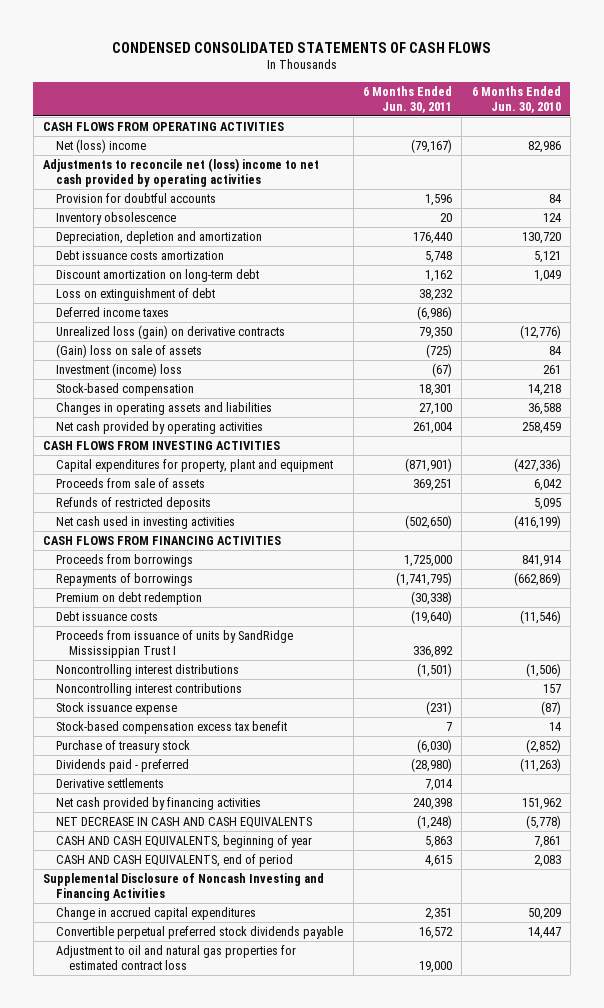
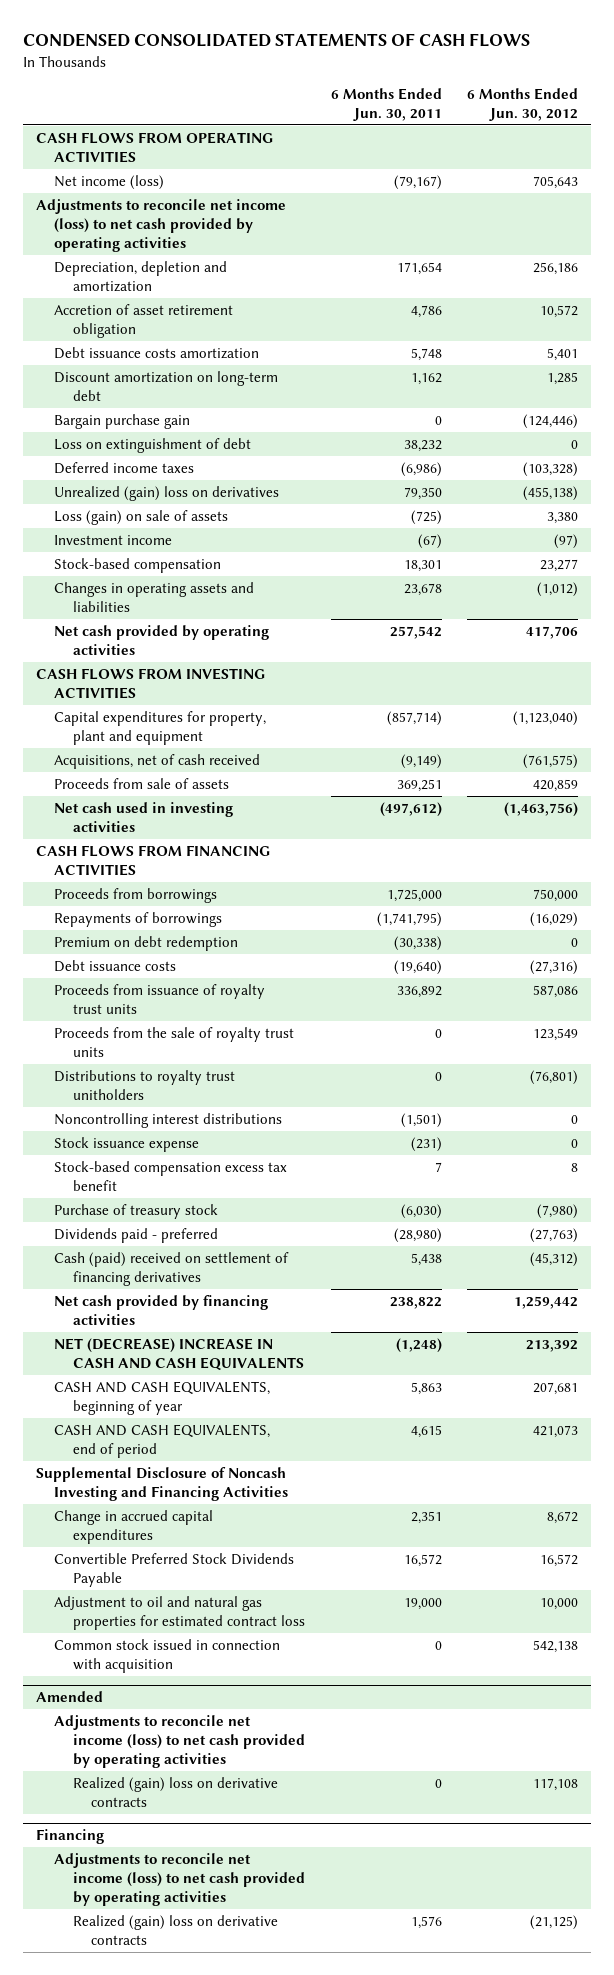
- | 6 Months Ended Jun. 30, 2011 | 6 Months Ended Jun. 30, 2010
+ | 6 Months Ended Jun. 30, 2011 | 6 Months Ended Jun. 30, 2012
- Net (loss) income | (79,167) | 82,986
- Adjustments to reconcile net (loss) income to net cash provided by operating activities
- Provision for doubtful accounts | 1,596 | 84
- Inventory obsolescence | 20 | 124
- Depreciation, depletion and amortization | 176,440 | 130,720
+ Net income (loss) | (79,167) | 705,643
+ Adjustments to reconcile net income (loss) to net cash provided by operating activities
+ Depreciation, depletion and amortization | 171,654 | 256,186
+ Accretion of asset retirement obligation | 4,786 | 10,572
+ Bargain purchase gain | 0 | (124,446)
- Unrealized loss (gain) on derivative contracts | 79,350 | (12,776)
- (Gain) loss on sale of assets | (725) | 84
- Investment (income) loss | (67) | 261
+ Unrealized (gain) loss on derivatives | 79,350 | (455,138)
+ Loss (gain) on sale of assets | (725) | 3,380
+ Investment income | (67) | (97)
- Changes in operating assets and liabilities | 27,100 | 36,588
- Net cash provided by operating activities | 261,004 | 258,459
+ Changes in operating assets and liabilities | 23,678 | (1,012)
+ Net cash provided by operating activities | 257,542 | 417,706
- Capital expenditures for property, plant and equipment | (871,901) | (427,336)
+ Capital expenditures for property, plant and equipment | (857,714) | (1,123,040)
+ Acquisitions, net of cash received | (9,149) | (761,575)
- Refunds of restricted deposits | | 5,095
- Net cash used in investing activities | (502,650) | (416,199)
+ Net cash used in investing activities | (497,612) | (1,463,756)
- Proceeds from issuance of units by SandRidge Mississippian Trust I | 336,892 |
+ Proceeds from issuance of royalty trust units | 336,892 | 587,086
+ Proceeds from the sale of royalty trust units | 0 | 123,549
+ Distributions to royalty trust unitholders | 0 | (76,801)
- Noncontrolling interest contributions | | 157
- Derivative settlements | 7,014 |
- Net cash provided by financing activities | 240,398 | 151,962
- NET DECREASE IN CASH AND CASH EQUIVALENTS | (1,248) | (5,778)
+ Cash (paid) received on settlement of financing derivatives | 5,438 | (45,312)
+ Net cash provided by financing activities | 238,822 | 1,259,442
+ NET (DECREASE) INCREASE IN CASH AND CASH EQUIVALENTS | (1,248) | 213,392
- Convertible perpetual preferred stock dividends payable | 16,572 | 14,447
+ Convertible Preferred Stock Dividends Payable | 16,572 | 16,572
+ Common stock issued in connection with acquisition | 0 | 542,138
+ Amended
+ Adjustments to reconcile net income (loss) to net cash provided by operating activities
+ Realized (gain) loss on derivative contracts | 0 | 117,108
+ Financing
+ Adjustments to reconcile net income (loss) to net cash provided by operating activities
+ Realized (gain) loss on derivative contracts | 1,576 | (21,125)

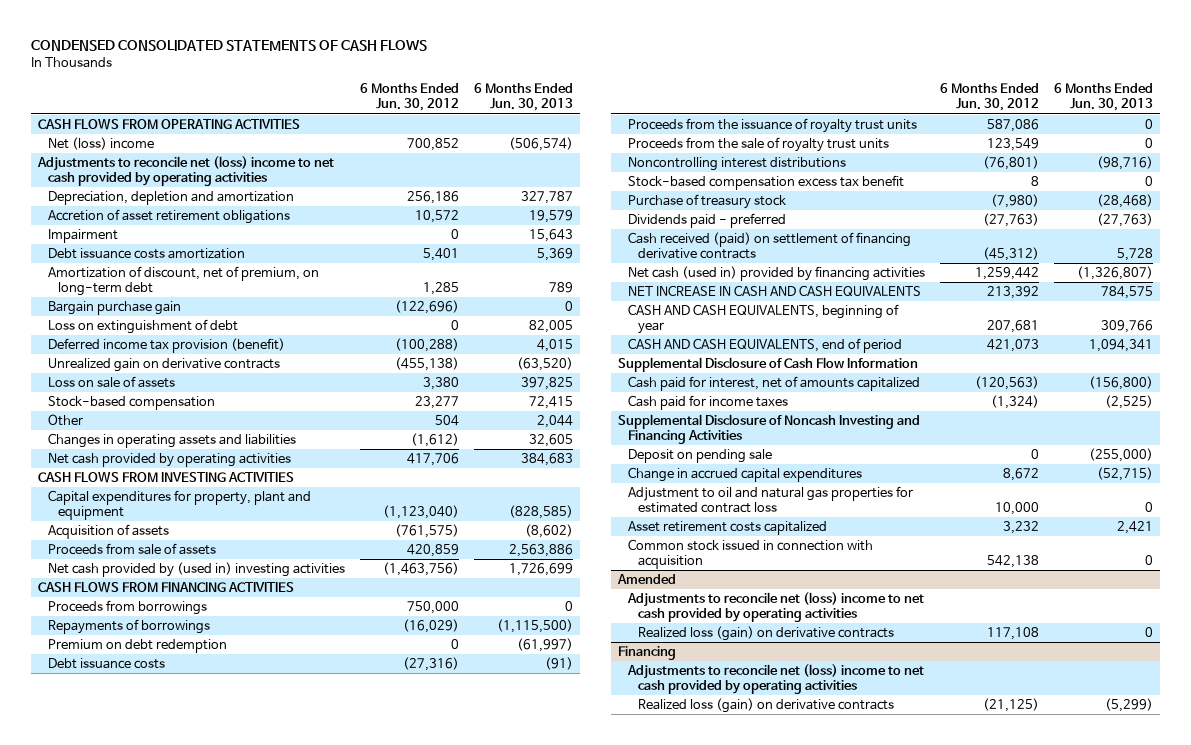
- | 6 Months Ended Jun. 30, 2011 | 6 Months Ended Jun. 30, 2012
+ | 6 Months Ended Jun. 30, 2012 | 6 Months Ended Jun. 30, 2013
- Net income (loss) | (79,167) | 705,643
- Adjustments to reconcile net income (loss) to net cash provided by operating activities
+ Net (loss) income | 700,852 | (506,574)
+ Adjustments to reconcile net (loss) income to net cash provided by operating activities
- Accretion of asset retirement obligation | 4,786 | 10,572
+ Accretion of asset retirement obligations | 10,572 | 19,579
+ Impairment | 0 | 15,643
- Discount amortization on long-term debt | 1,162 | 1,285
- Bargain purchase gain | 0 | (124,446)
+ Amortization of discount, net of premium, on long-term debt | 1,285 | 789
+ Bargain purchase gain | (122,696) | 0
- Deferred income taxes | (6,986) | (103,328)
- Unrealized (gain) loss on derivatives | 79,350 | (455,138)
- Loss (gain) on sale of assets | (725) | 3,380
- Investment income | (67) | (97)
+ Deferred income tax provision (benefit) | (100,288) | 4,015
+ Unrealized gain on derivative contracts | (455,138) | (63,520)
+ Loss on sale of assets | 3,380 | 397,825
- Changes in operating assets and liabilities | 23,678 | (1,012)
+ Other | 504 | 2,044
+ Changes in operating assets and liabilities | (1,612) | 32,605
- Acquisitions, net of cash received | (9,149) | (761,575)
+ Acquisition of assets | (761,575) | (8,602)
- Net cash used in investing activities | (497,612) | (1,463,756)
+ Net cash provided by (used in) investing activities | (1,463,756) | 1,726,699
- Proceeds from issuance of royalty trust units | 336,892 | 587,086
+ Proceeds from the issuance of royalty trust units | 587,086 | 0
- Distributions to royalty trust unitholders | 0 | (76,801)
- Noncontrolling interest distributions | (1,501) | 0
- Stock issuance expense | (231) | 0
+ Noncontrolling interest distributions | (76,801) | (98,716)
- Cash (paid) received on settlement of financing derivatives | 5,438 | (45,312)
- Net cash provided by financing activities | 238,822 | 1,259,442
- NET (DECREASE) INCREASE IN CASH AND CASH EQUIVALENTS | (1,248) | 213,392
+ Cash received (paid) on settlement of financing derivative contracts | (45,312) | 5,728
+ Net cash (used in) provided by financing activities | 1,259,442 | (1,326,807)
+ NET INCREASE IN CASH AND CASH EQUIVALENTS | 213,392 | 784,575
+ Supplemental Disclosure of Cash Flow Information
+ Cash paid for interest, net of amounts capitalized | (120,563) | (156,800)
+ Cash paid for income taxes | (1,324) | (2,525)
+ Deposit on pending sale | 0 | (255,000)
- Convertible Preferred Stock Dividends Payable | 16,572 | 16,572
+ Asset retirement costs capitalized | 3,232 | 2,421
@ Amended
- Adjustments to reconcile net income (loss) to net cash provided by operating activities
- Realized (gain) loss on derivative contracts | 0 | 117,108
+ Adjustments to reconcile net (loss) income to net cash provided by operating activities
+ Realized loss (gain) on derivative contracts | 117,108 | 0
@ Financing
- Adjustments to reconcile net income (loss) to net cash provided by operating activities
- Realized (gain) loss on derivative contracts | 1,576 | (21,125)
+ Adjustments to reconcile net (loss) income to net cash provided by operating activities
+ Realized loss (gain) on derivative contracts | (21,125) | (5,299)

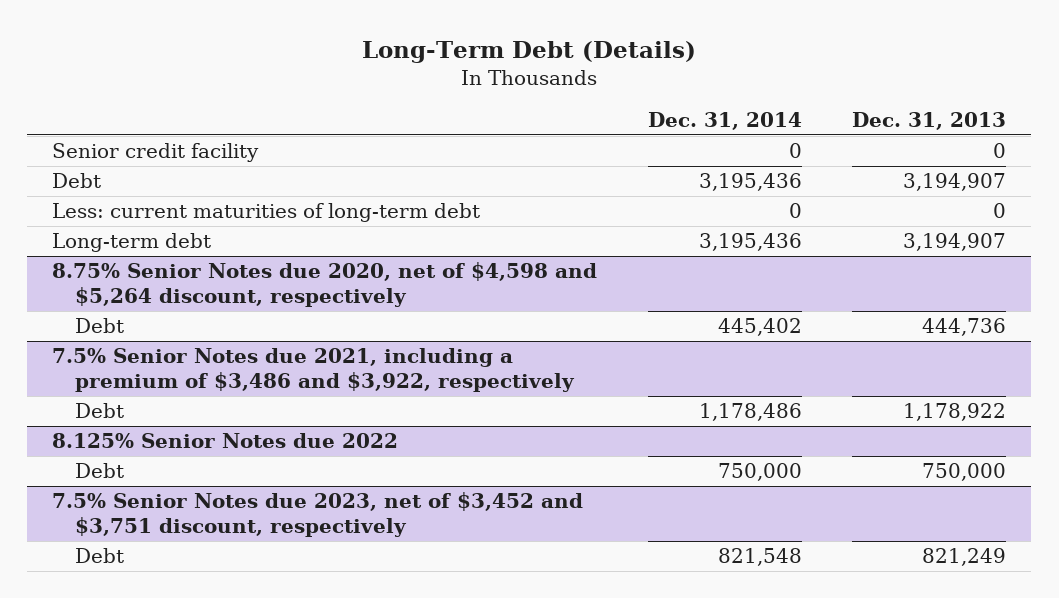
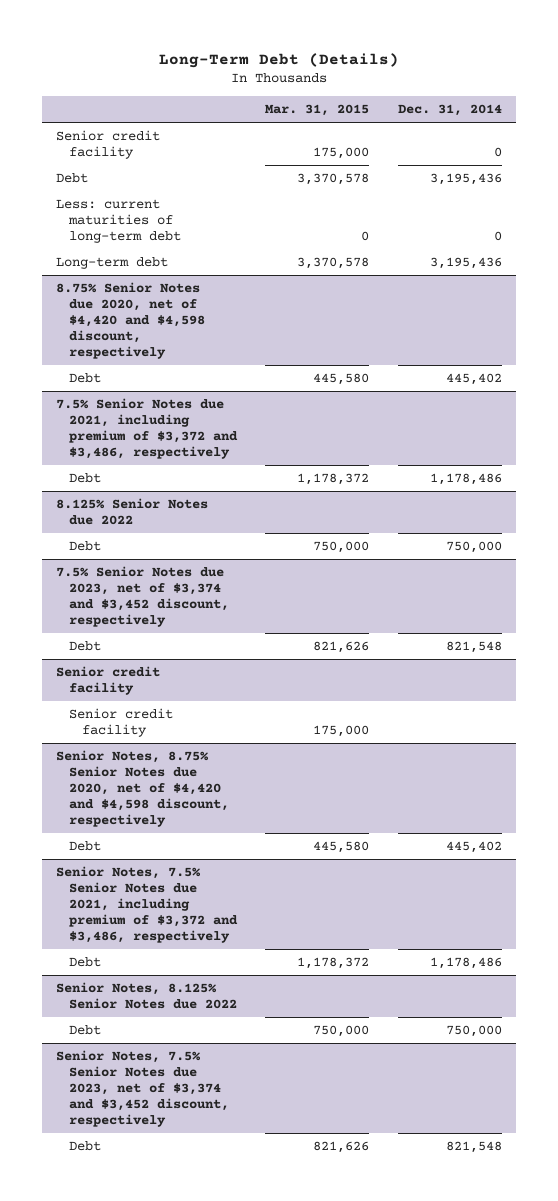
- | Dec. 31, 2014 | Dec. 31, 2013
+ | Mar. 31, 2015 | Dec. 31, 2014
- 8.75% Senior Notes due 2020, net of $4,598 and $5,264 discount, respectively
+ 8.75% Senior Notes due 2020, net of $4,420 and $4,598 discount, respectively
- 7.5% Senior Notes due 2021, including a premium of $3,486 and $3,922, respectively
+ 7.5% Senior Notes due 2021, including premium of $3,372 and $3,486, respectively
- 7.5% Senior Notes due 2023, net of $3,452 and $3,751 discount, respectively
+ 7.5% Senior Notes due 2023, net of $3,374 and $3,452 discount, respectively
+ Senior credit facility
+ Senior credit facility | 175,000 |
+ Senior Notes, 8.75% Senior Notes due 2020, net of $4,420 and $4,598 discount, respectively
+ Debt | 445,580 | 445,402
+ Senior Notes, 7.5% Senior Notes due 2021, including premium of $3,372 and $3,486, respectively
+ Debt | 1,178,372 | 1,178,486
+ Senior Notes, 8.125% Senior Notes due 2022
+ Debt | 750,000 | 750,000
+ Senior Notes, 7.5% Senior Notes due 2023, net of $3,374 and $3,452 discount, respectively
+ Debt | 821,626 | 821,548

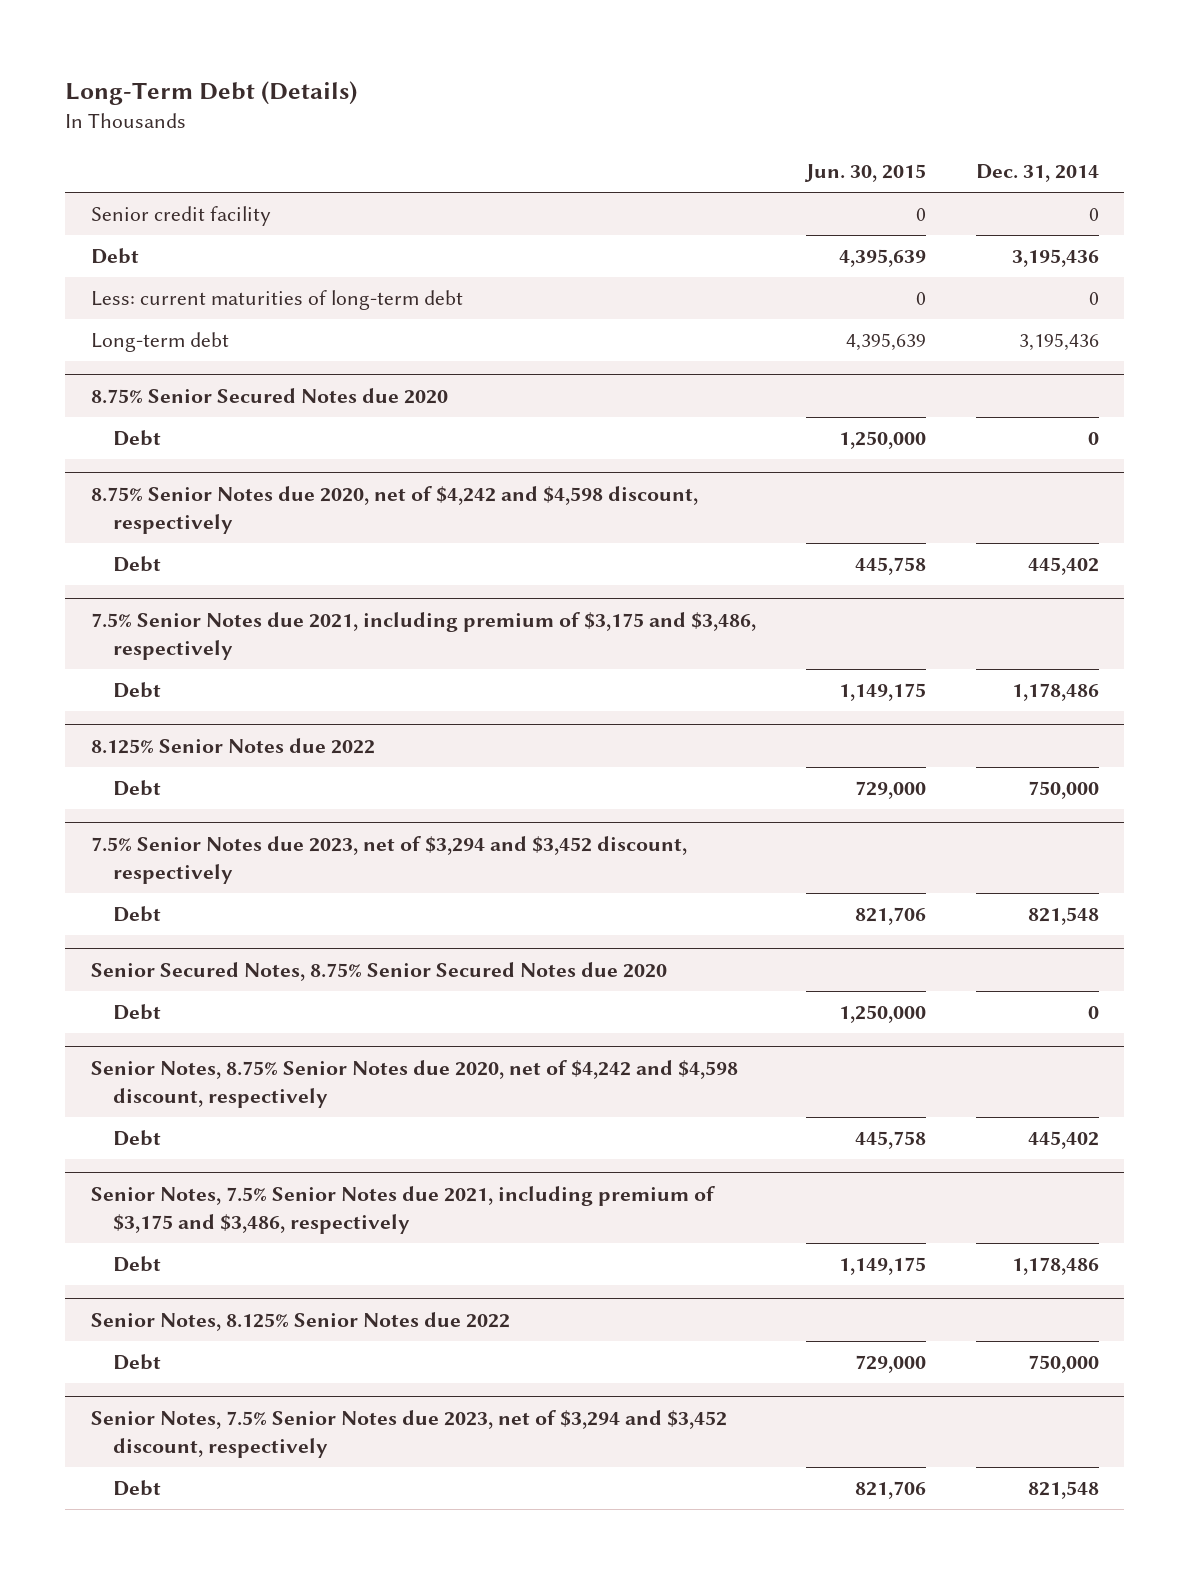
- | Mar. 31, 2015 | Dec. 31, 2014
+ | Jun. 30, 2015 | Dec. 31, 2014
- 8.75% Senior Notes due 2020, net of $4,420 and $4,598 discount, respectively
+ 8.75% Senior Secured Notes due 2020
+ Debt | 1,250,000 | 0
+ 8.75% Senior Notes due 2020, net of $4,242 and $4,598 discount, respectively
- 7.5% Senior Notes due 2021, including premium of $3,372 and $3,486, respectively
+ 7.5% Senior Notes due 2021, including premium of $3,175 and $3,486, respectively
- 7.5% Senior Notes due 2023, net of $3,374 and $3,452 discount, respectively
+ 7.5% Senior Notes due 2023, net of $3,294 and $3,452 discount, respectively
- Senior credit facility
- Senior credit facility | 175,000 |
- Senior Notes, 8.75% Senior Notes due 2020, net of $4,420 and $4,598 discount, respectively
+ Senior Secured Notes, 8.75% Senior Secured Notes due 2020
+ Debt | 1,250,000 | 0
+ Senior Notes, 8.75% Senior Notes due 2020, net of $4,242 and $4,598 discount, respectively
- Senior Notes, 7.5% Senior Notes due 2021, including premium of $3,372 and $3,486, respectively
+ Senior Notes, 7.5% Senior Notes due 2021, including premium of $3,175 and $3,486, respectively
- Senior Notes, 7.5% Senior Notes due 2023, net of $3,374 and $3,452 discount, respectively
+ Senior Notes, 7.5% Senior Notes due 2023, net of $3,294 and $3,452 discount, respectively

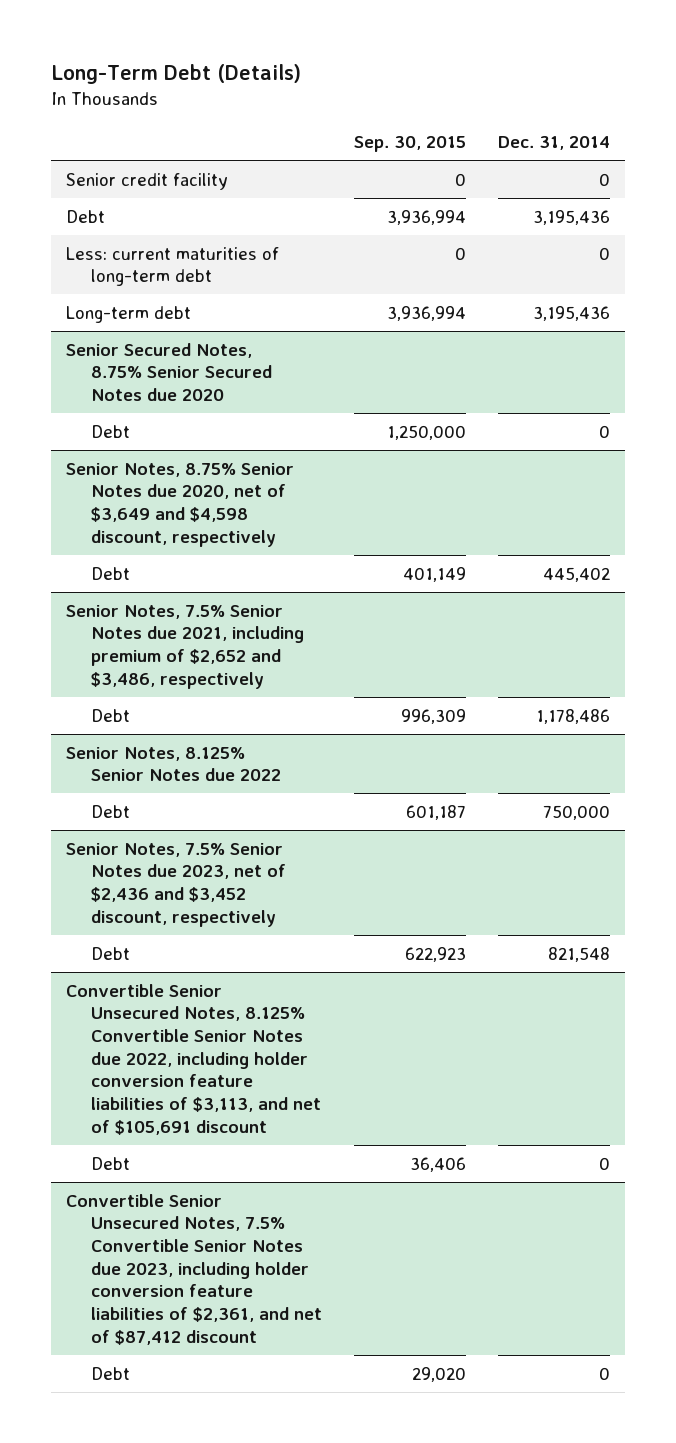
- | Jun. 30, 2015 | Dec. 31, 2014
+ | Sep. 30, 2015 | Dec. 31, 2014
- 8.75% Senior Secured Notes due 2020
- Debt | 1,250,000 | 0
- 8.75% Senior Notes due 2020, net of $4,242 and $4,598 discount, respectively
- Debt | 445,758 | 445,402
- 7.5% Senior Notes due 2021, including premium of $3,175 and $3,486, respectively
- Debt | 1,149,175 | 1,178,486
- 8.125% Senior Notes due 2022
- Debt | 729,000 | 750,000
- 7.5% Senior Notes due 2023, net of $3,294 and $3,452 discount, respectively
- Debt | 821,706 | 821,548
- Senior Notes, 8.75% Senior Notes due 2020, net of $4,242 and $4,598 discount, respectively
+ Senior Notes, 8.75% Senior Notes due 2020, net of $3,649 and $4,598 discount, respectively
- Senior Notes, 7.5% Senior Notes due 2021, including premium of $3,175 and $3,486, respectively
+ Senior Notes, 7.5% Senior Notes due 2021, including premium of $2,652 and $3,486, respectively
- Senior Notes, 7.5% Senior Notes due 2023, net of $3,294 and $3,452 discount, respectively
+ Senior Notes, 7.5% Senior Notes due 2023, net of $2,436 and $3,452 discount, respectively
+ Convertible Senior Unsecured Notes, 8.125% Convertible Senior Notes due 2022, including holder conversion feature liabilities of $3,113, and net of $105,691 discount
+ Debt | 36,406 | 0
+ Convertible Senior Unsecured Notes, 7.5% Convertible Senior Notes due 2023, including holder conversion feature liabilities of $2,361, and net of $87,412 discount
+ Debt | 29,020 | 0

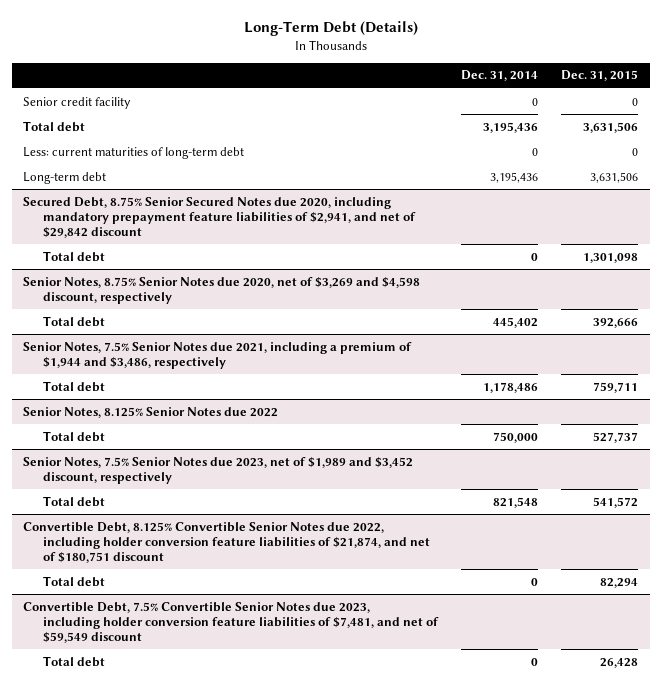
- | Sep. 30, 2015 | Dec. 31, 2014
+ | Dec. 31, 2014 | Dec. 31, 2015
- Debt | 3,936,994 | 3,195,436
+ Total debt | 3,195,436 | 3,631,506
- Senior Secured Notes, 8.75% Senior Secured Notes due 2020
- Debt | 1,250,000 | 0
- Senior Notes, 8.75% Senior Notes due 2020, net of $3,649 and $4,598 discount, respectively
- Debt | 401,149 | 445,402
- Senior Notes, 7.5% Senior Notes due 2021, including premium of $2,652 and $3,486, respectively
- Debt | 996,309 | 1,178,486
+ Secured Debt, 8.75% Senior Secured Notes due 2020, including mandatory prepayment feature liabilities of $2,941, and net of $29,842 discount
+ Total debt | 0 | 1,301,098
+ Senior Notes, 8.75% Senior Notes due 2020, net of $3,269 and $4,598 discount, respectively
+ Total debt | 445,402 | 392,666
+ Senior Notes, 7.5% Senior Notes due 2021, including a premium of $1,944 and $3,486, respectively
+ Total debt | 1,178,486 | 759,711
@ Senior Notes, 8.125% Senior Notes due 2022
- Debt | 601,187 | 750,000
- Senior Notes, 7.5% Senior Notes due 2023, net of $2,436 and $3,452 discount, respectively
- Debt | 622,923 | 821,548
- Convertible Senior Unsecured Notes, 8.125% Convertible Senior Notes due 2022, including holder conversion feature liabilities of $3,113, and net of $105,691 discount
- Debt | 36,406 | 0
- Convertible Senior Unsecured Notes, 7.5% Convertible Senior Notes due 2023, including holder conversion feature liabilities of $2,361, and net of $87,412 discount
- Debt | 29,020 | 0
@ Senior Notes, 8.125% Senior Notes due 2022
+ Total debt | 750,000 | 527,737
+ Senior Notes, 7.5% Senior Notes due 2023, net of $1,989 and $3,452 discount, respectively
+ Total debt | 821,548 | 541,572
+ Convertible Debt, 8.125% Convertible Senior Notes due 2022, including holder conversion feature liabilities of $21,874, and net of $180,751 discount
+ Total debt | 0 | 82,294
+ Convertible Debt, 7.5% Convertible Senior Notes due 2023, including holder conversion feature liabilities of $7,481, and net of $59,549 discount
+ Total debt | 0 | 26,428

